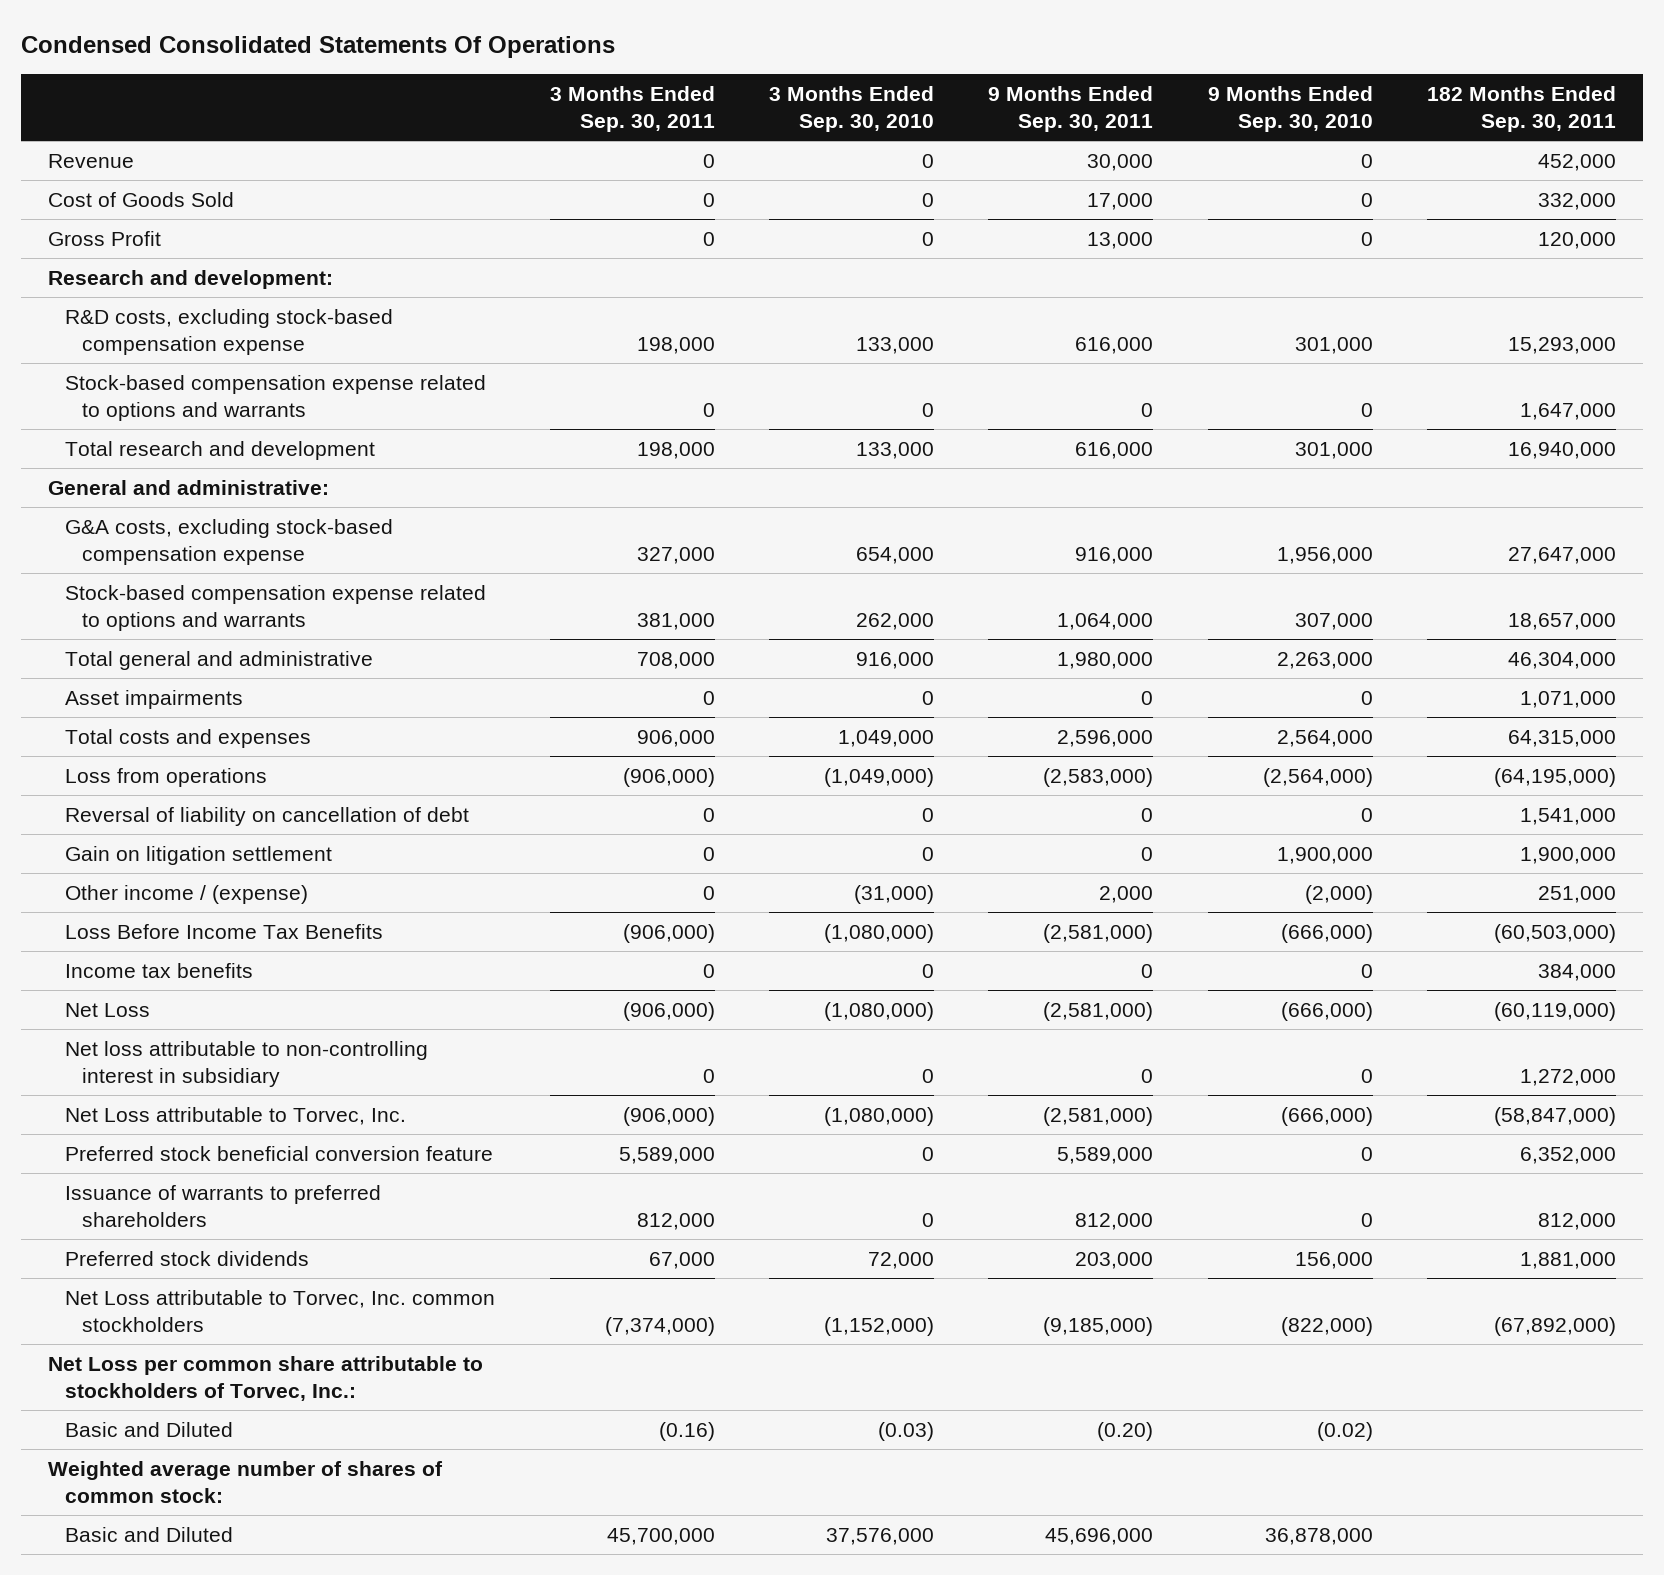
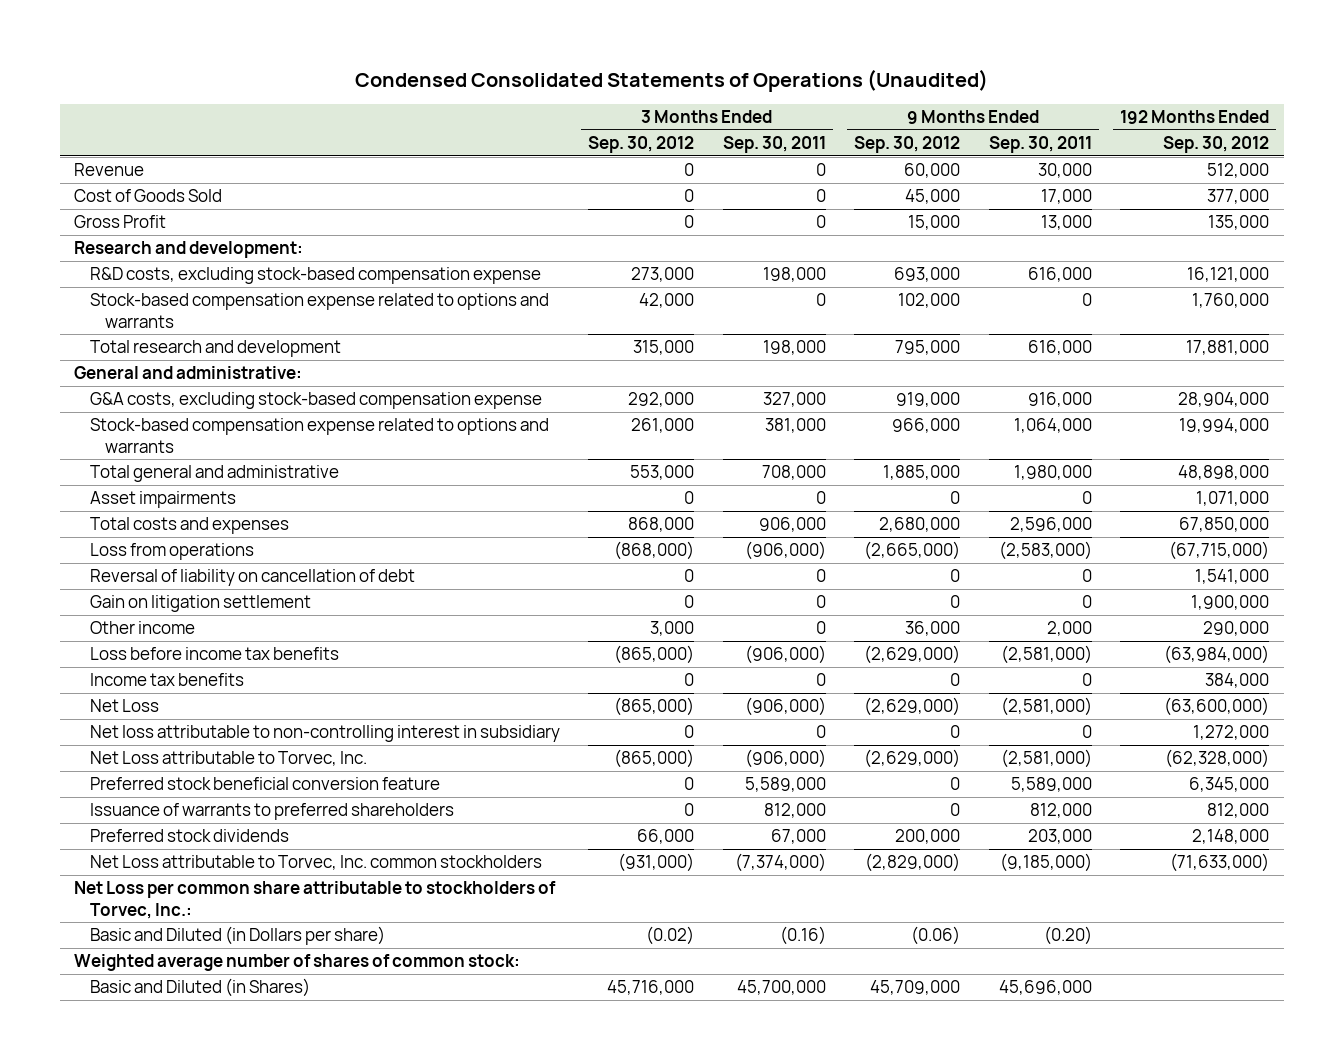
- Condensed Consolidated Statements Of Operations
+ Condensed Consolidated Statements of Operations (Unaudited)
- | 3 Months Ended Sep. 30, 2011 | 3 Months Ended Sep. 30, 2010 | 9 Months Ended Sep. 30, 2011 | 9 Months Ended Sep. 30, 2010 | 182 Months Ended Sep. 30, 2011
+ | 3 Months Ended Sep. 30, 2012 | 3 Months Ended Sep. 30, 2011 | 9 Months Ended Sep. 30, 2012 | 9 Months Ended Sep. 30, 2011 | 192 Months Ended Sep. 30, 2012
- Other income / (expense) | 0 | (31,000) | 2,000 | (2,000) | 251,000
- Loss Before Income Tax Benefits | (906,000) | (1,080,000) | (2,581,000) | (666,000) | (60,503,000)
+ Other income | 3,000 | 0 | 36,000 | 2,000 | 290,000
+ Loss before income tax benefits | (865,000) | (906,000) | (2,629,000) | (2,581,000) | (63,984,000)
- Basic and Diluted | (0.16) | (0.03) | (0.20) | (0.02) |
+ Basic and Diluted (in Dollars per share) | (0.02) | (0.16) | (0.06) | (0.20) |
- Basic and Diluted | 45,700,000 | 37,576,000 | 45,696,000 | 36,878,000 |
+ Basic and Diluted (in Shares) | 45,716,000 | 45,700,000 | 45,709,000 | 45,696,000 |

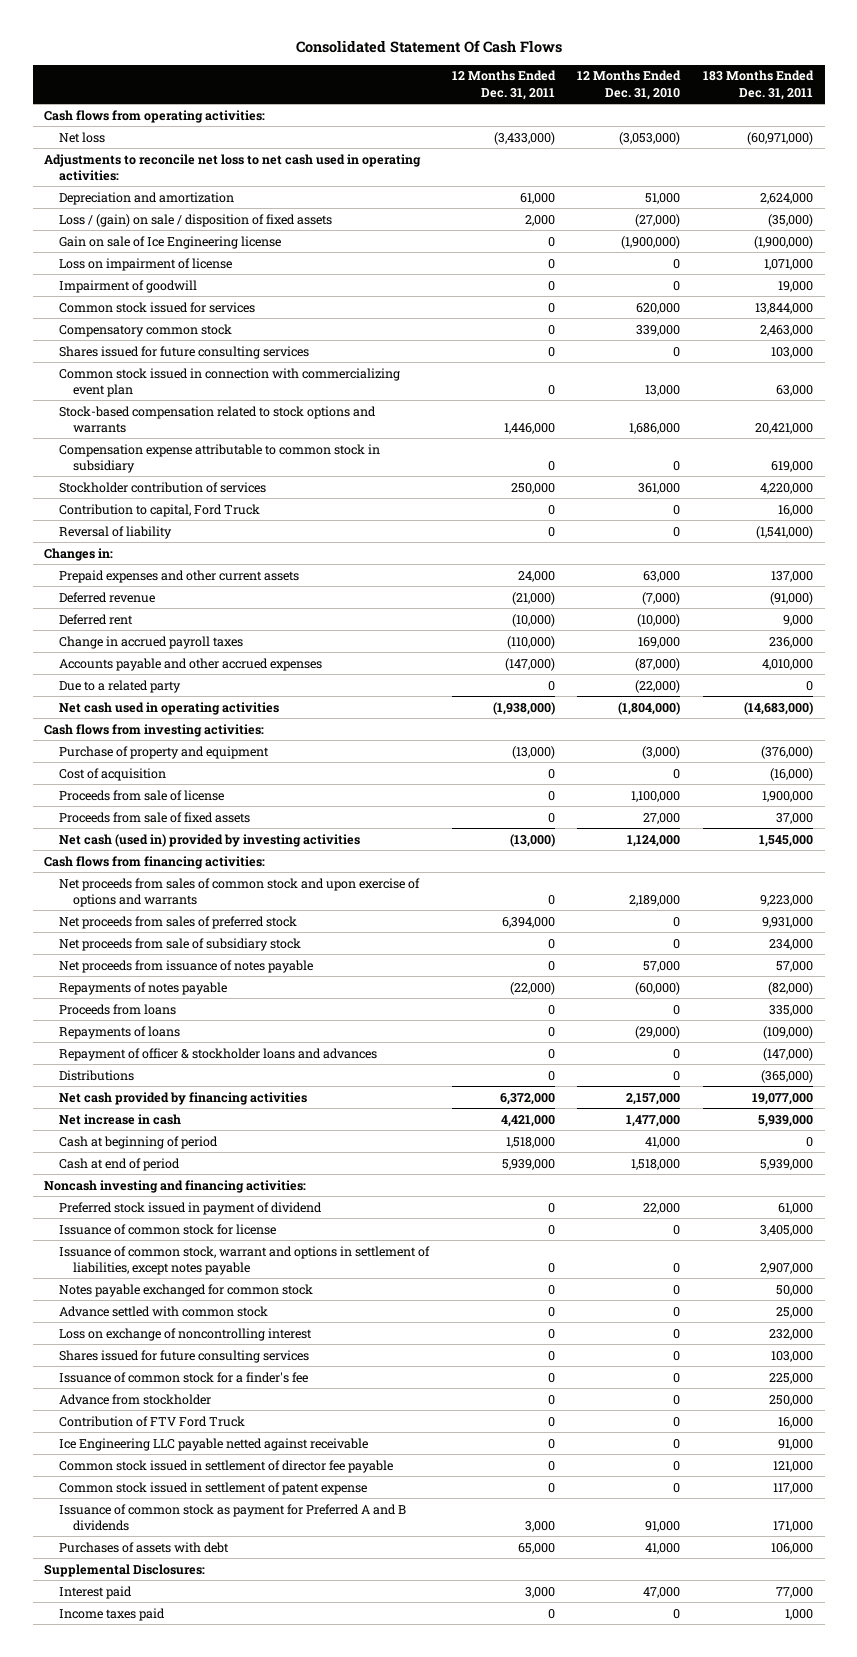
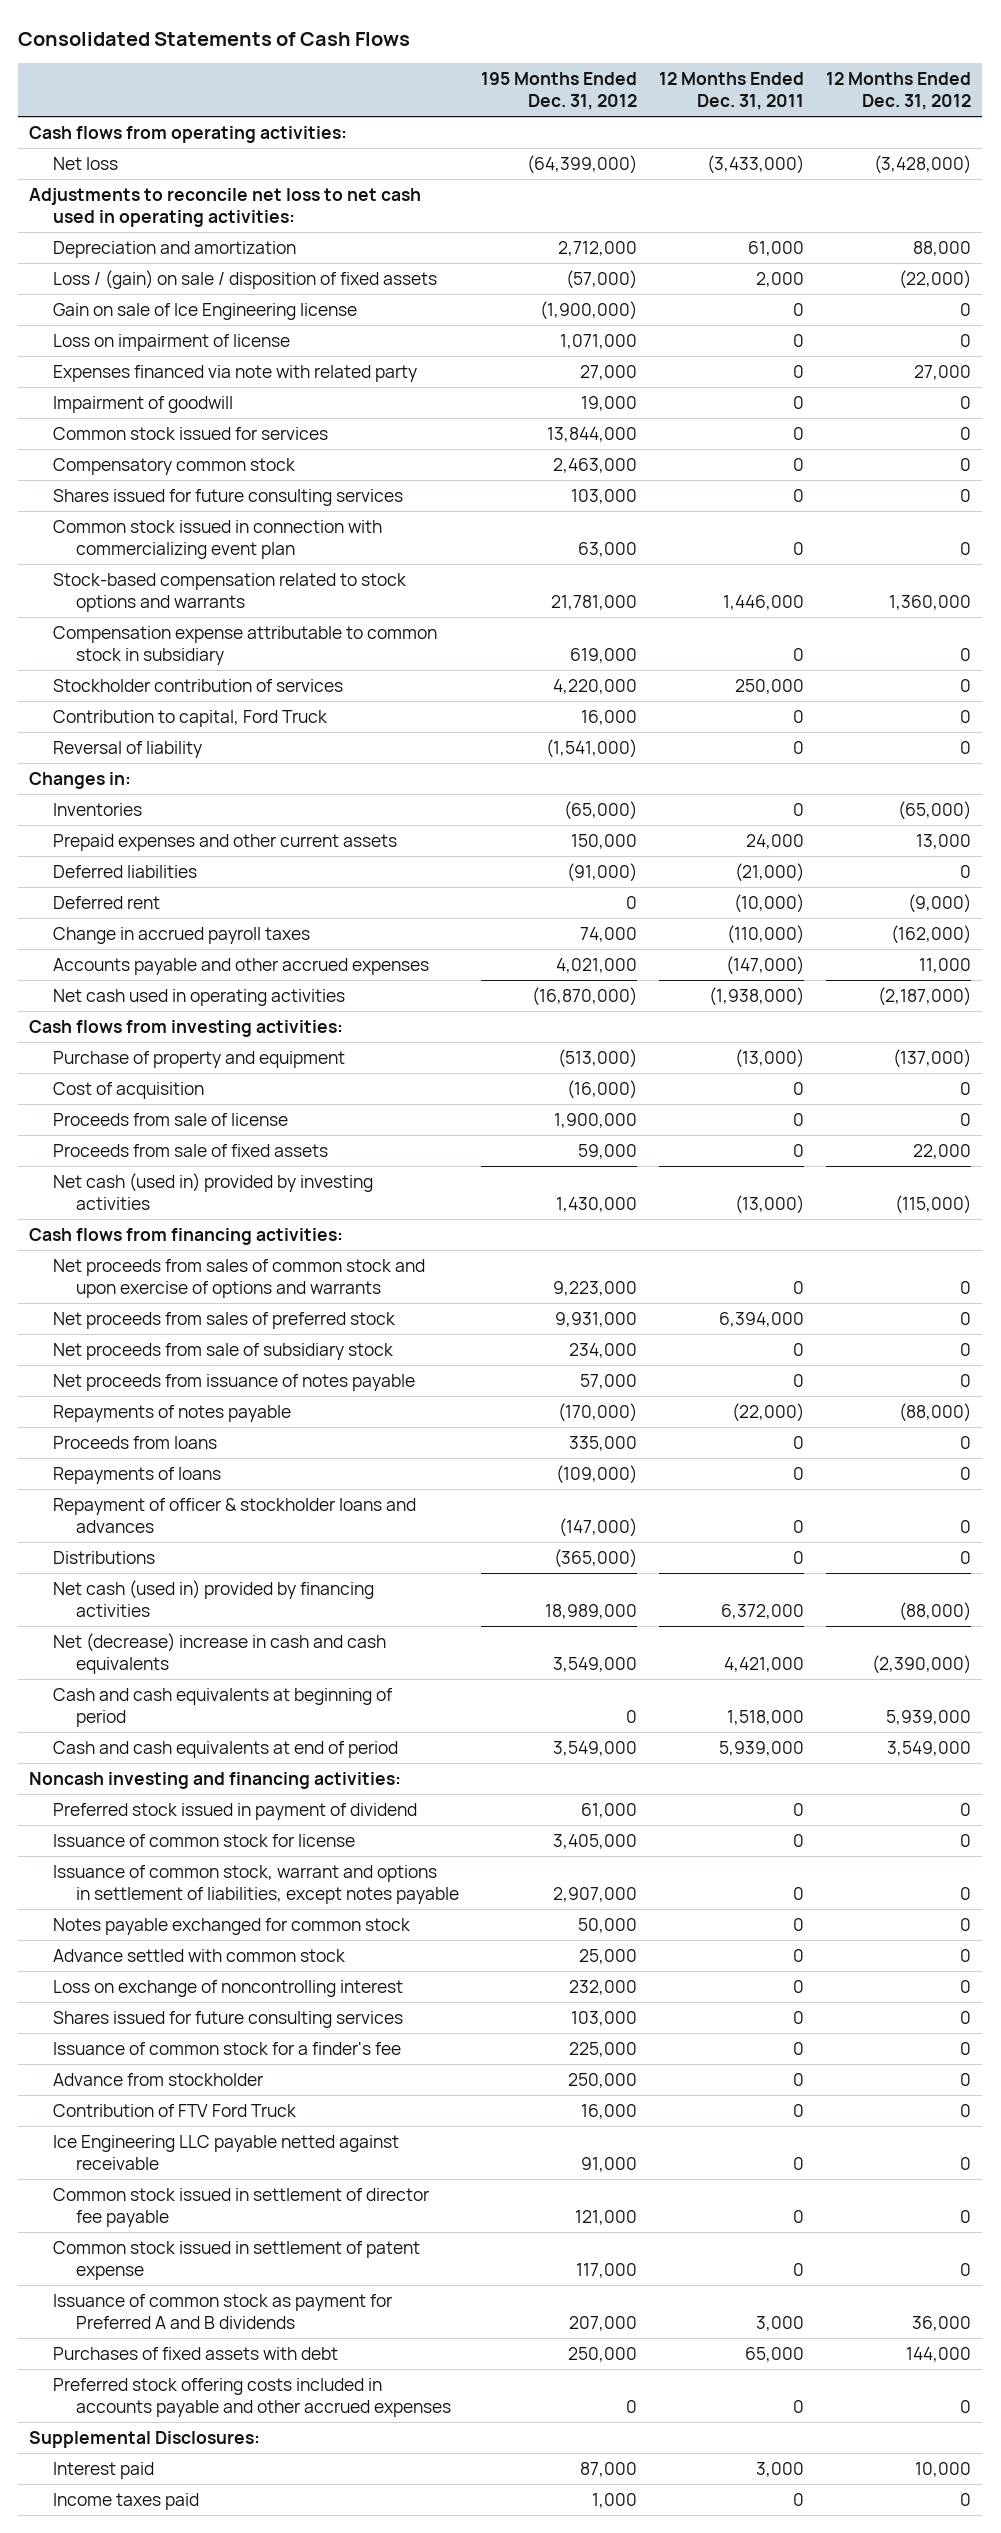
- Consolidated Statement Of Cash Flows
+ Consolidated Statements of Cash Flows
- | 12 Months Ended Dec. 31, 2011 | 12 Months Ended Dec. 31, 2010 | 183 Months Ended Dec. 31, 2011
+ | 195 Months Ended Dec. 31, 2012 | 12 Months Ended Dec. 31, 2011 | 12 Months Ended Dec. 31, 2012
+ Expenses financed via note with related party | 27,000 | 0 | 27,000
+ Inventories | (65,000) | 0 | (65,000)
- Deferred revenue | (21,000) | (7,000) | (91,000)
+ Deferred liabilities | (91,000) | (21,000) | 0
- Due to a related party | 0 | (22,000) | 0
- Net cash provided by financing activities | 6,372,000 | 2,157,000 | 19,077,000
- Net increase in cash | 4,421,000 | 1,477,000 | 5,939,000
- Cash at beginning of period | 1,518,000 | 41,000 | 0
- Cash at end of period | 5,939,000 | 1,518,000 | 5,939,000
+ Net cash (used in) provided by financing activities | 18,989,000 | 6,372,000 | (88,000)
+ Net (decrease) increase in cash and cash equivalents | 3,549,000 | 4,421,000 | (2,390,000)
+ Cash and cash equivalents at beginning of period | 0 | 1,518,000 | 5,939,000
+ Cash and cash equivalents at end of period | 3,549,000 | 5,939,000 | 3,549,000
- Purchases of assets with debt | 65,000 | 41,000 | 106,000
+ Purchases of fixed assets with debt | 250,000 | 65,000 | 144,000
+ Preferred stock offering costs included in accounts payable and other accrued expenses | 0 | 0 | 0

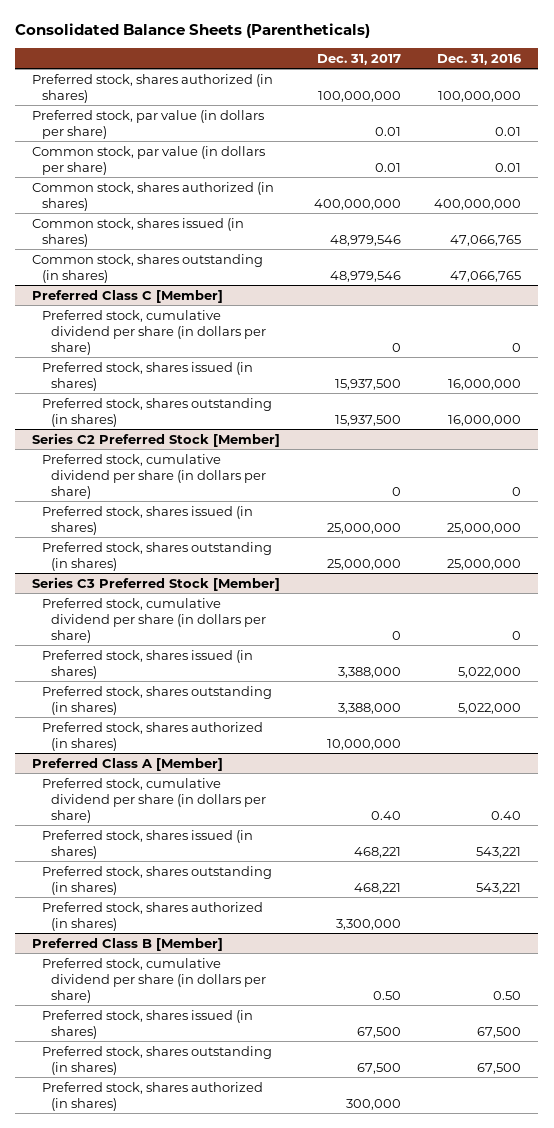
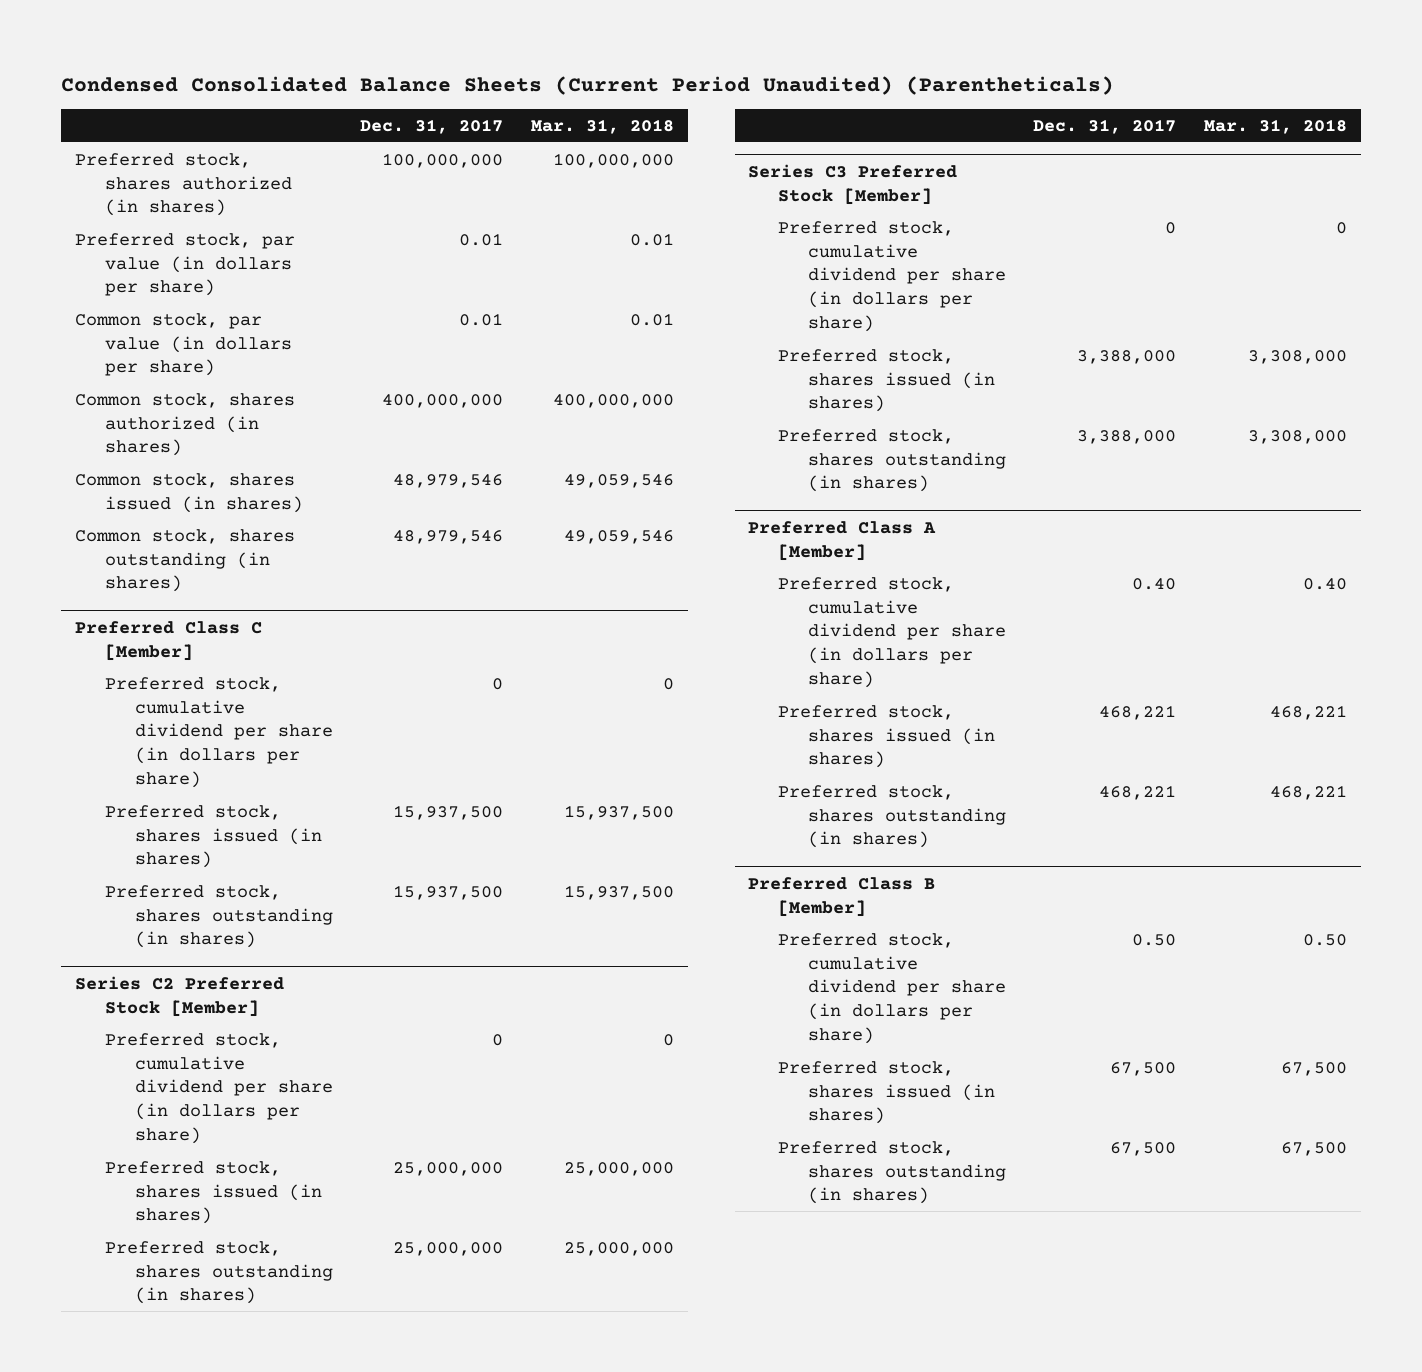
- Consolidated Balance Sheets (Parentheticals)
+ Condensed Consolidated Balance Sheets (Current Period Unaudited) (Parentheticals)
- | Dec. 31, 2017 | Dec. 31, 2016
+ | Dec. 31, 2017 | Mar. 31, 2018
@ Series C3 Preferred Stock [Member]
- Preferred stock, shares authorized (in shares) | 10,000,000 |
@ Preferred Class A [Member]
- Preferred stock, shares authorized (in shares) | 3,300,000 |
@ Preferred Class B [Member]
- Preferred stock, shares authorized (in shares) | 300,000 |

